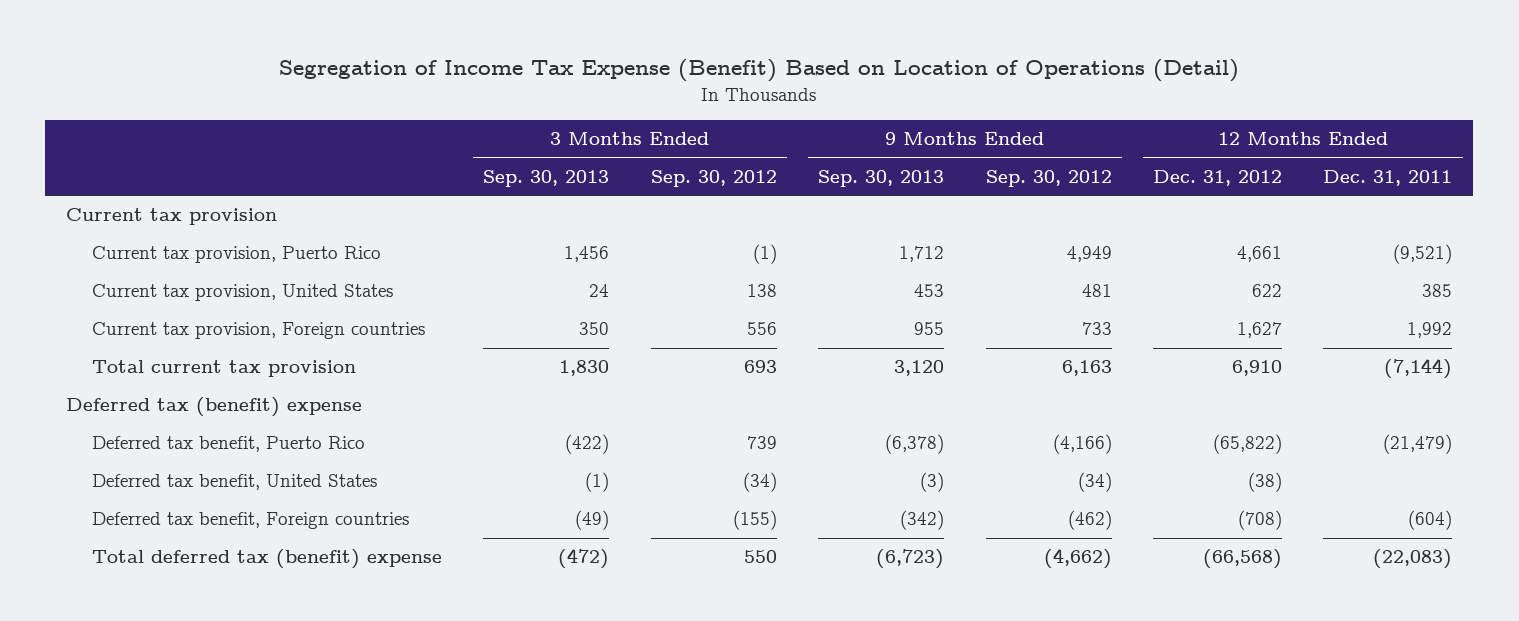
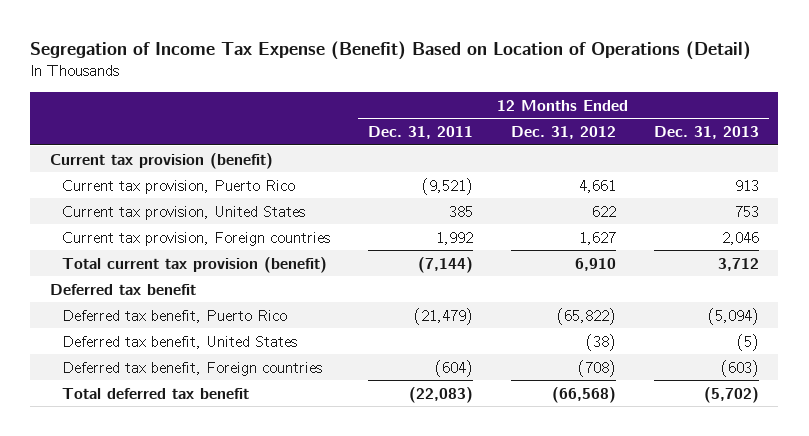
- | 3 Months Ended Sep. 30, 2013 | 3 Months Ended Sep. 30, 2012 | 9 Months Ended Sep. 30, 2013 | 9 Months Ended Sep. 30, 2012 | 12 Months Ended Dec. 31, 2012 | 12 Months Ended Dec. 31, 2011
+ | 12 Months Ended Dec. 31, 2011 | 12 Months Ended Dec. 31, 2012 | 12 Months Ended Dec. 31, 2013
- Current tax provision
+ Current tax provision (benefit)
- Total current tax provision | 1,830 | 693 | 3,120 | 6,163 | 6,910 | (7,144)
- Deferred tax (benefit) expense
+ Total current tax provision (benefit) | (7,144) | 6,910 | 3,712
+ Deferred tax benefit
- Total deferred tax (benefit) expense | (472) | 550 | (6,723) | (4,662) | (66,568) | (22,083)
+ Total deferred tax benefit | (22,083) | (66,568) | (5,702)

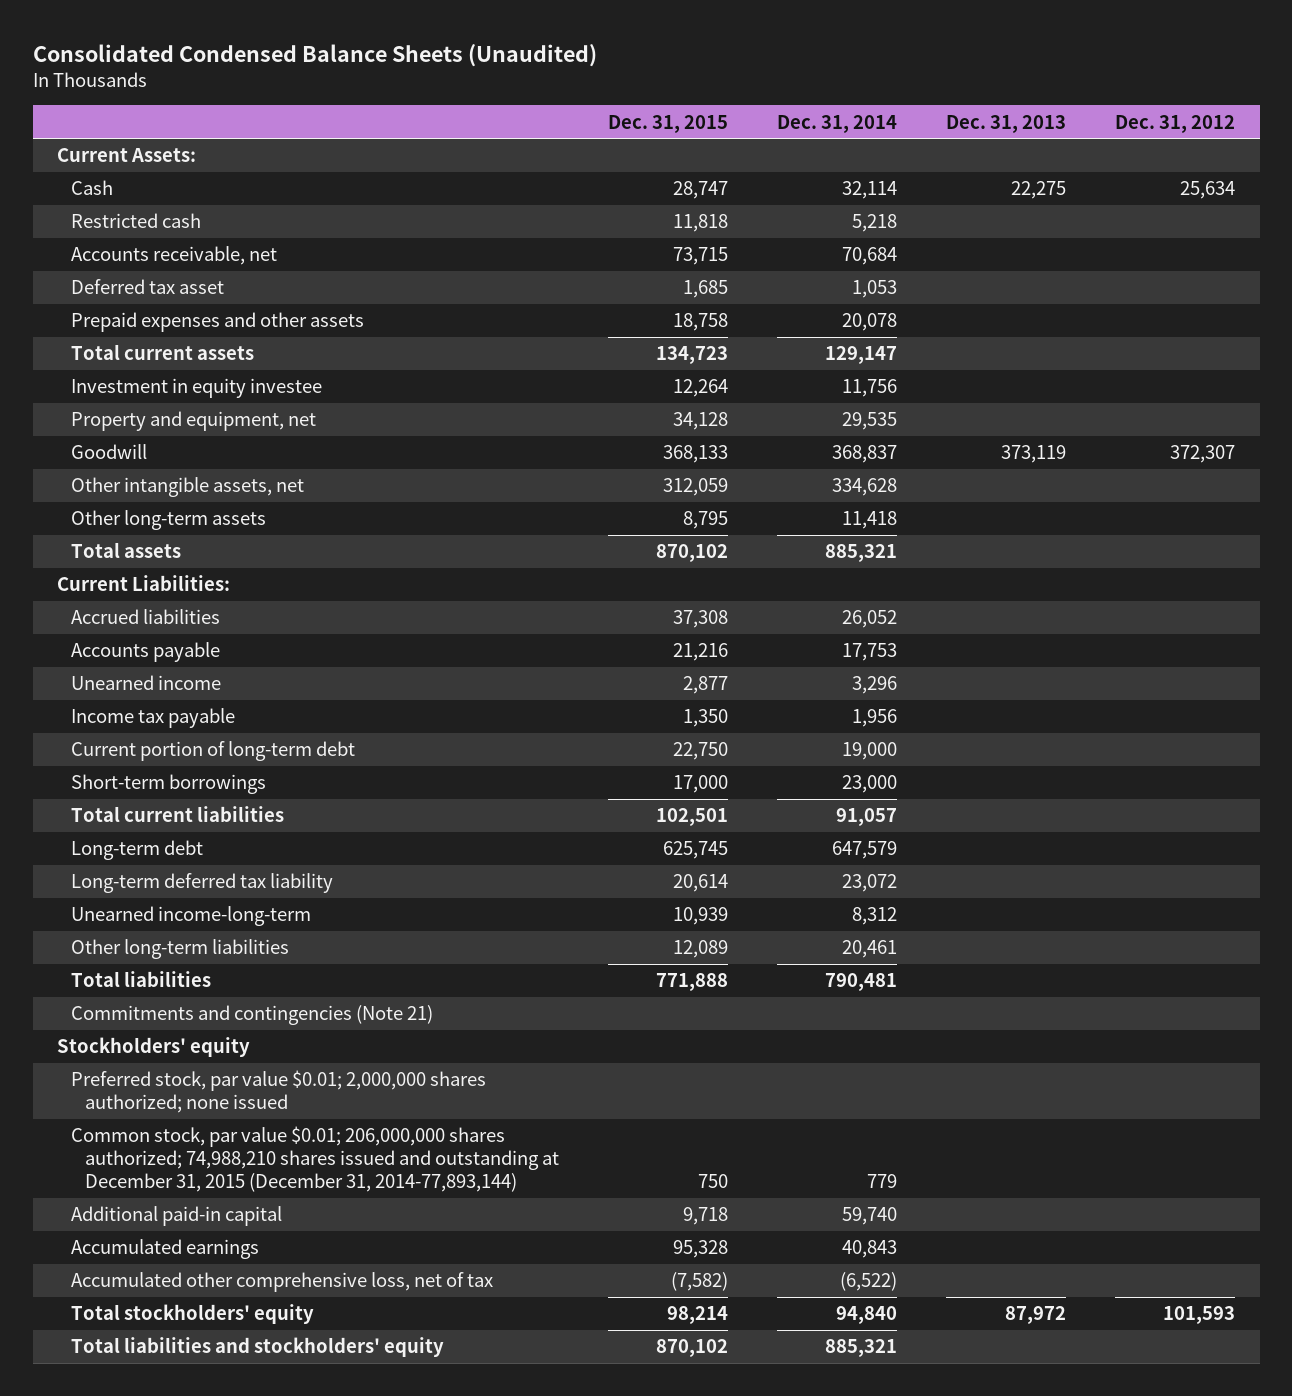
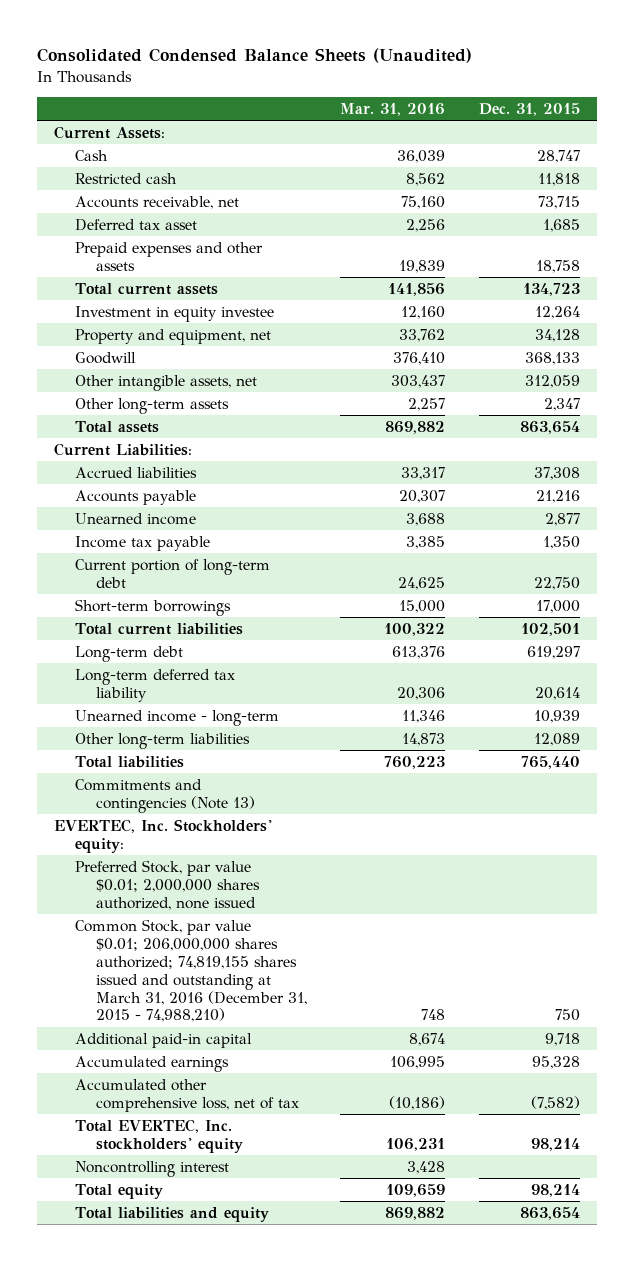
- | Dec. 31, 2015 | Dec. 31, 2014 | Dec. 31, 2013 | Dec. 31, 2012
+ | Mar. 31, 2016 | Dec. 31, 2015
- Other long-term assets | 8,795 | 11,418 | |
- Total assets | 870,102 | 885,321 | |
+ Other long-term assets | 2,257 | 2,347
+ Total assets | 869,882 | 863,654
- Long-term debt | 625,745 | 647,579 | |
+ Long-term debt | 613,376 | 619,297
- Unearned income-long-term | 10,939 | 8,312 | |
+ Unearned income - long-term | 11,346 | 10,939
- Total liabilities | 771,888 | 790,481 | |
- Commitments and contingencies (Note 21)
- Stockholders' equity
- Preferred stock, par value $0.01; 2,000,000 shares authorized; none issued
- Common stock, par value $0.01; 206,000,000 shares authorized; 74,988,210 shares issued and outstanding at December 31, 2015 (December 31, 2014-77,893,144) | 750 | 779 | |
+ Total liabilities | 760,223 | 765,440
+ Commitments and contingencies (Note 13)
+ EVERTEC, Inc. Stockholders' equity:
+ Preferred Stock, par value $0.01; 2,000,000 shares authorized, none issued
+ Common Stock, par value $0.01; 206,000,000 shares authorized; 74,819,155 shares issued and outstanding at March 31, 2016 (December 31, 2015 - 74,988,210) | 748 | 750
- Total stockholders' equity | 98,214 | 94,840 | 87,972 | 101,593
- Total liabilities and stockholders' equity | 870,102 | 885,321 | |
+ Total EVERTEC, Inc. stockholders' equity | 106,231 | 98,214
+ Noncontrolling interest | 3,428 |
+ Total equity | 109,659 | 98,214
+ Total liabilities and equity | 869,882 | 863,654

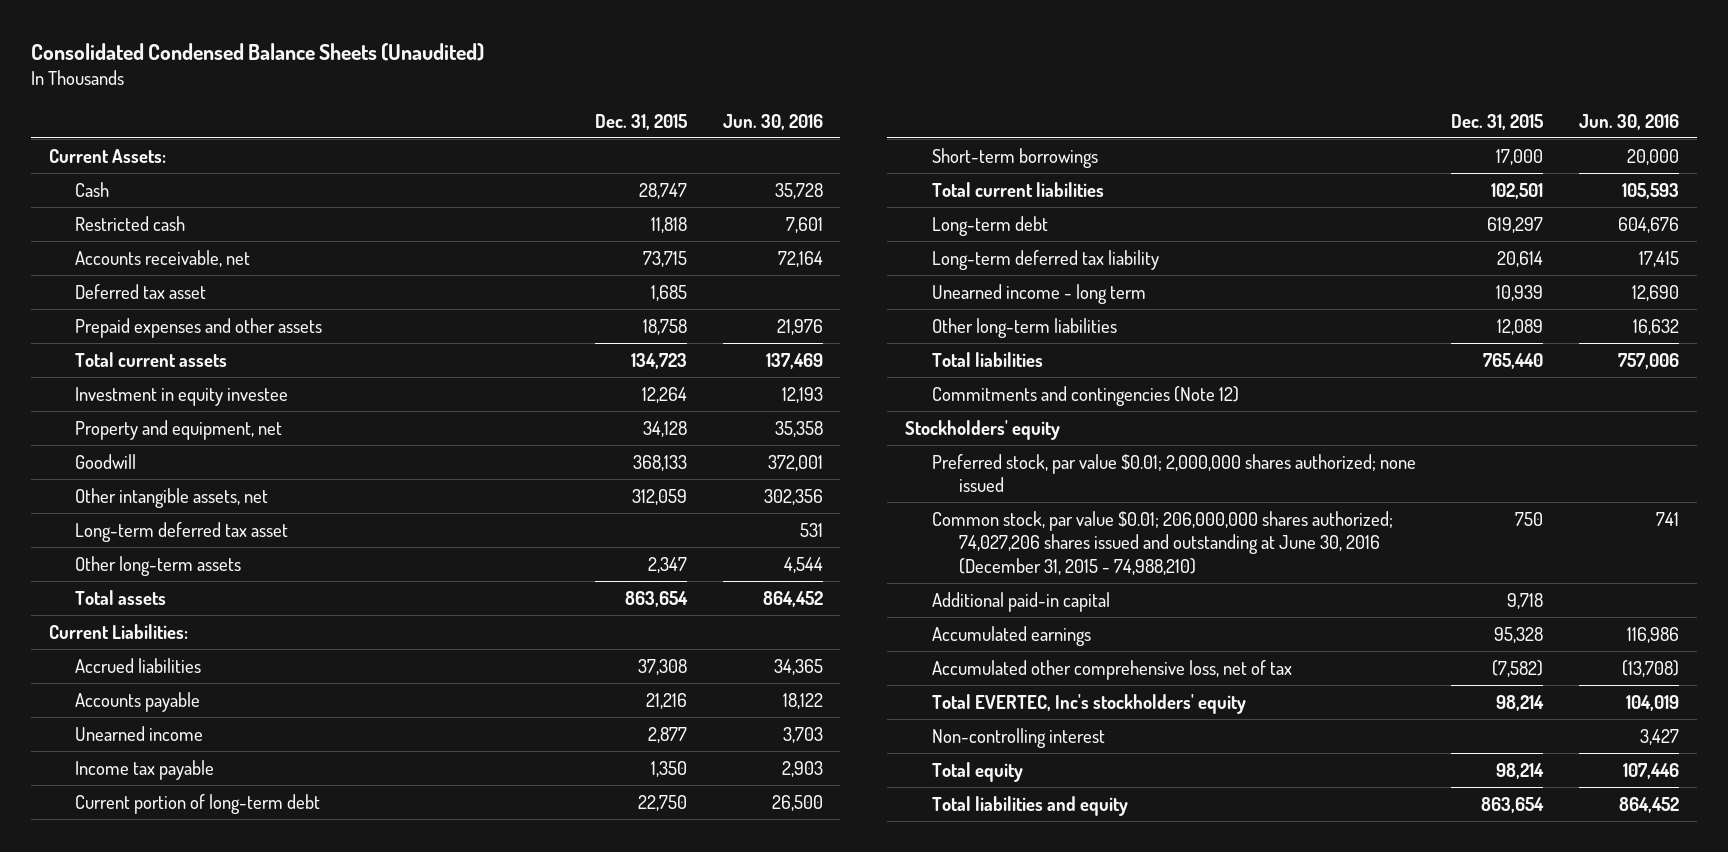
- | Mar. 31, 2016 | Dec. 31, 2015
+ | Dec. 31, 2015 | Jun. 30, 2016
+ Long-term deferred tax asset | | 531
- Unearned income - long-term | 11,346 | 10,939
+ Unearned income - long term | 10,939 | 12,690
- Commitments and contingencies (Note 13)
- EVERTEC, Inc. Stockholders' equity:
- Preferred Stock, par value $0.01; 2,000,000 shares authorized, none issued
- Common Stock, par value $0.01; 206,000,000 shares authorized; 74,819,155 shares issued and outstanding at March 31, 2016 (December 31, 2015 - 74,988,210) | 748 | 750
+ Commitments and contingencies (Note 12)
+ Stockholders' equity
+ Preferred stock, par value $0.01; 2,000,000 shares authorized; none issued
+ Common stock, par value $0.01; 206,000,000 shares authorized; 74,027,206 shares issued and outstanding at June 30, 2016 (December 31, 2015 - 74,988,210) | 750 | 741
- Total EVERTEC, Inc. stockholders' equity | 106,231 | 98,214
- Noncontrolling interest | 3,428 |
+ Total EVERTEC, Inc's stockholders' equity | 98,214 | 104,019
+ Non-controlling interest | | 3,427

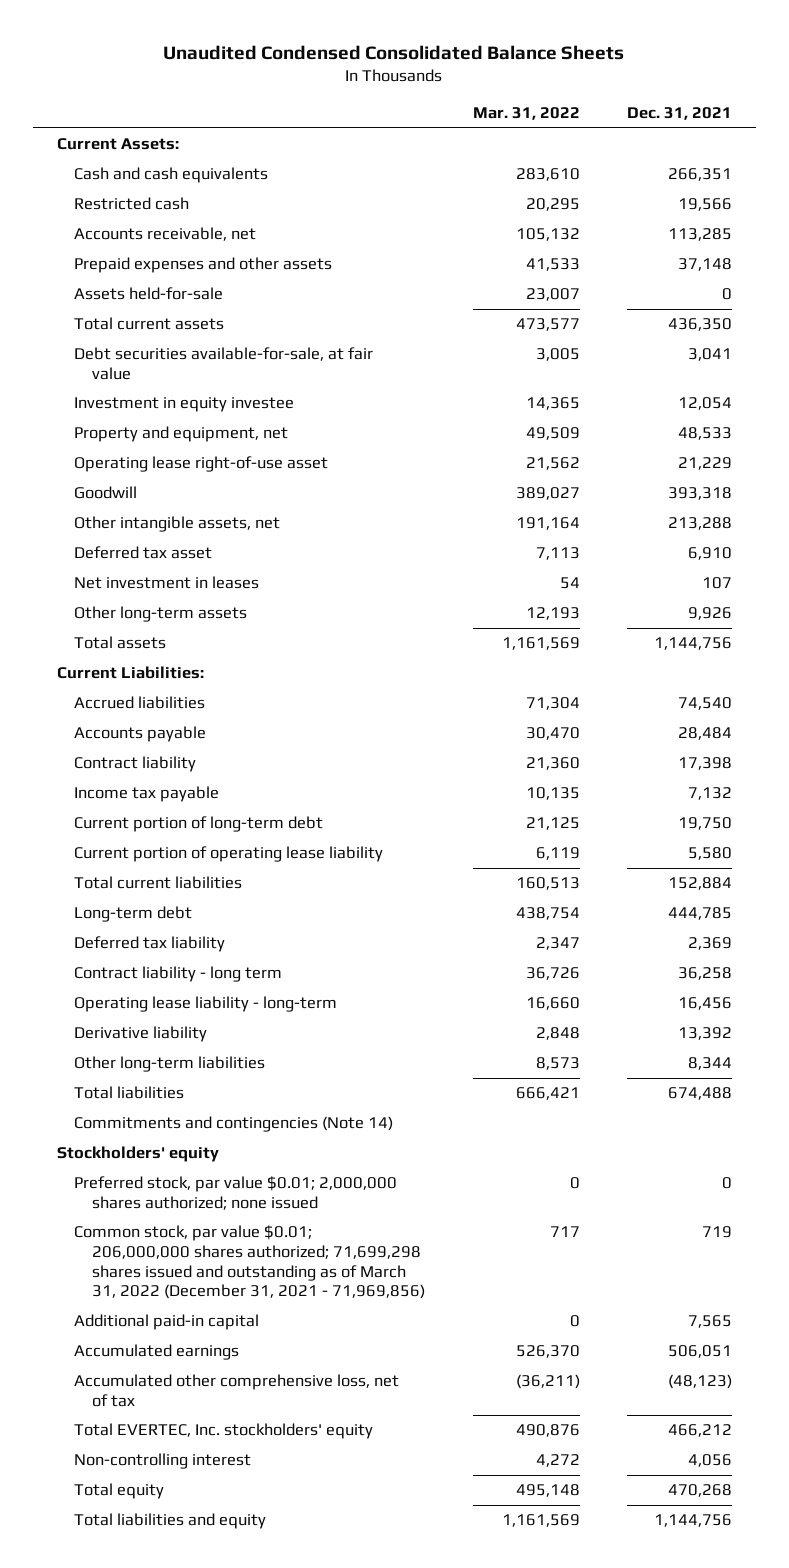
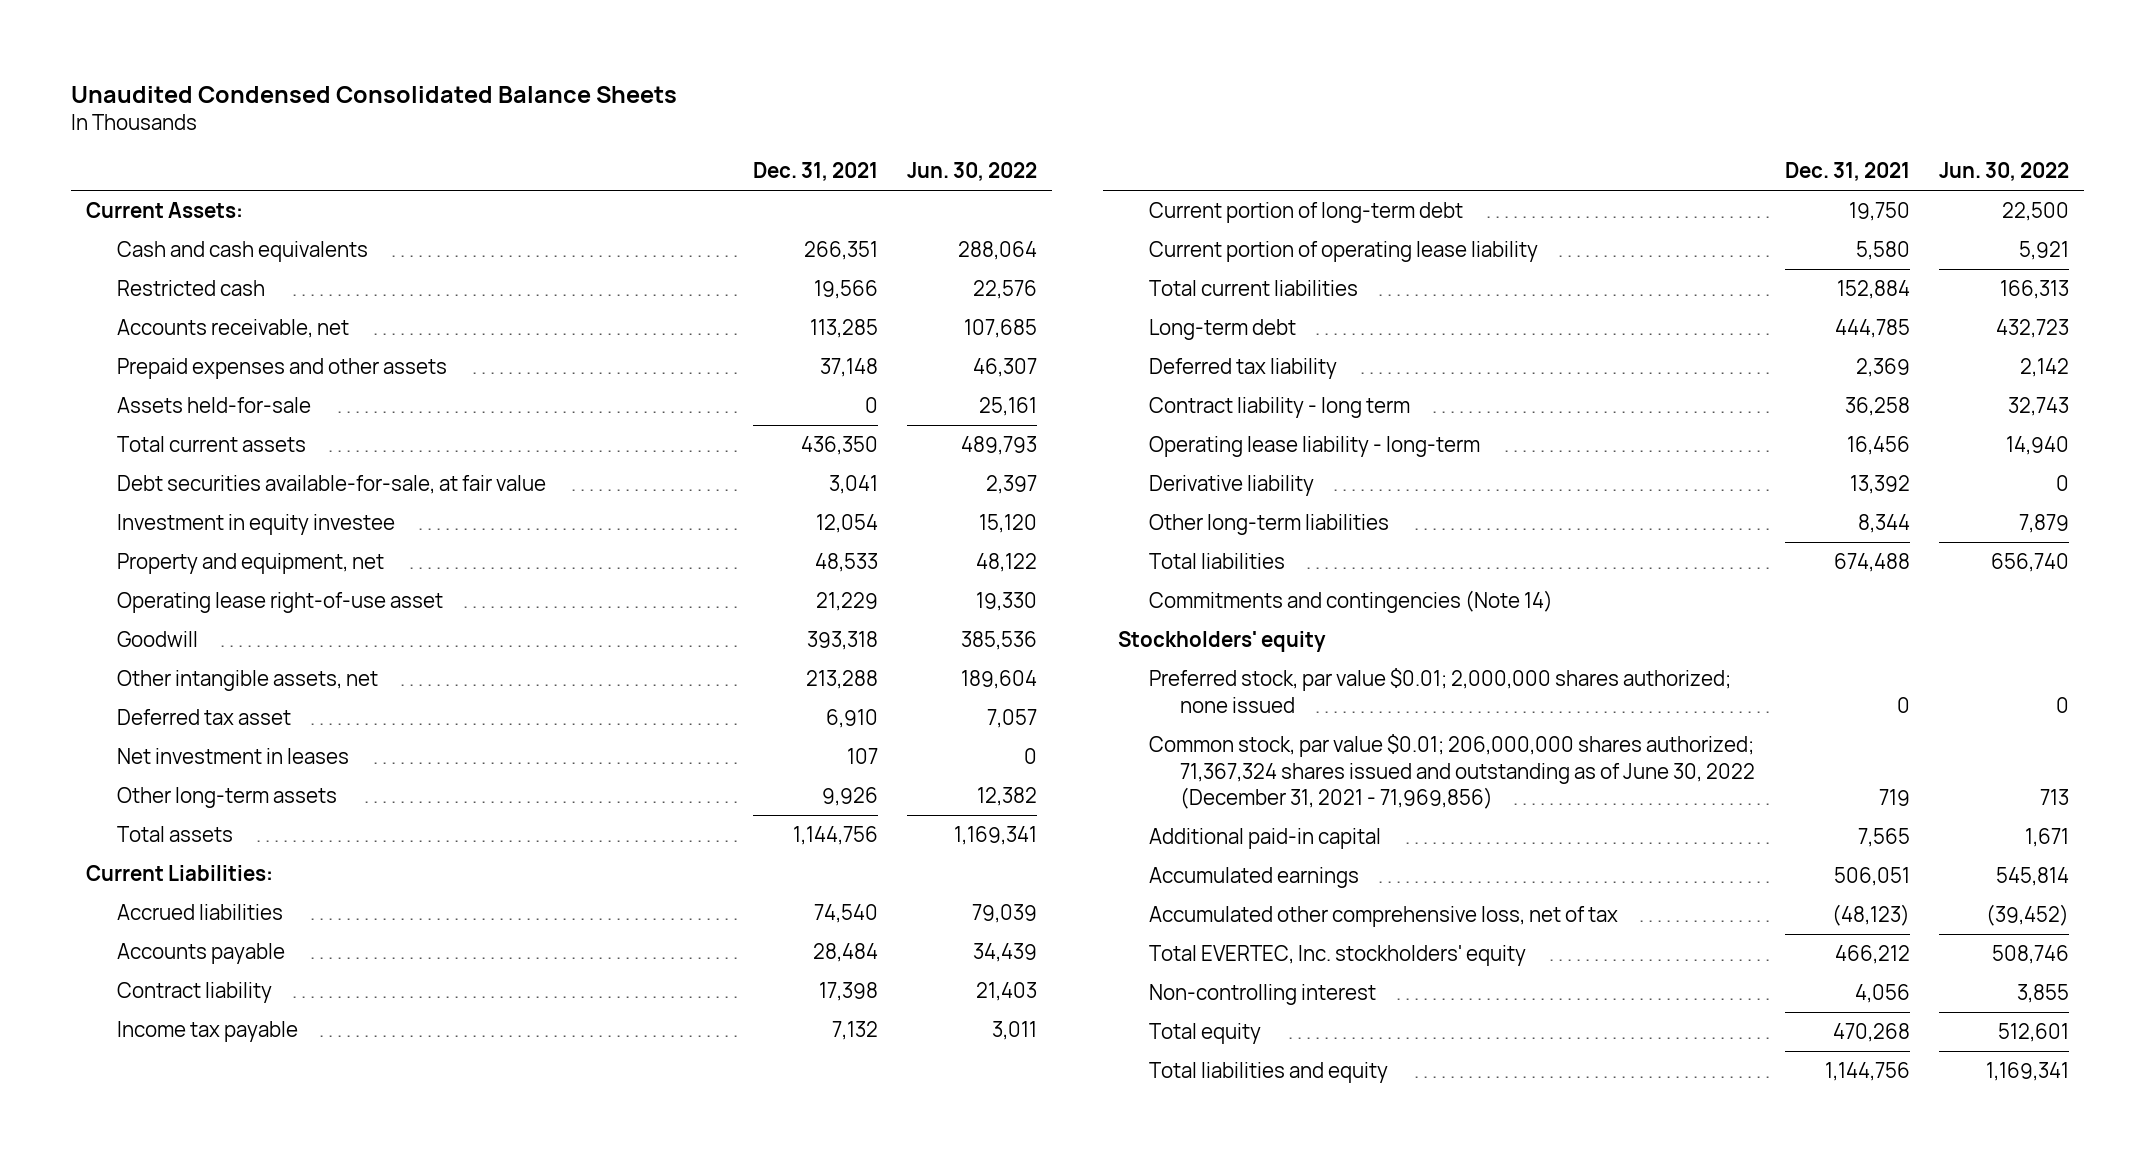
- | Mar. 31, 2022 | Dec. 31, 2021
+ | Dec. 31, 2021 | Jun. 30, 2022
- Common stock, par value $0.01; 206,000,000 shares authorized; 71,699,298 shares issued and outstanding as of March 31, 2022 (December 31, 2021 - 71,969,856) | 717 | 719
+ Common stock, par value $0.01; 206,000,000 shares authorized; 71,367,324 shares issued and outstanding as of June 30, 2022 (December 31, 2021 - 71,969,856) | 719 | 713

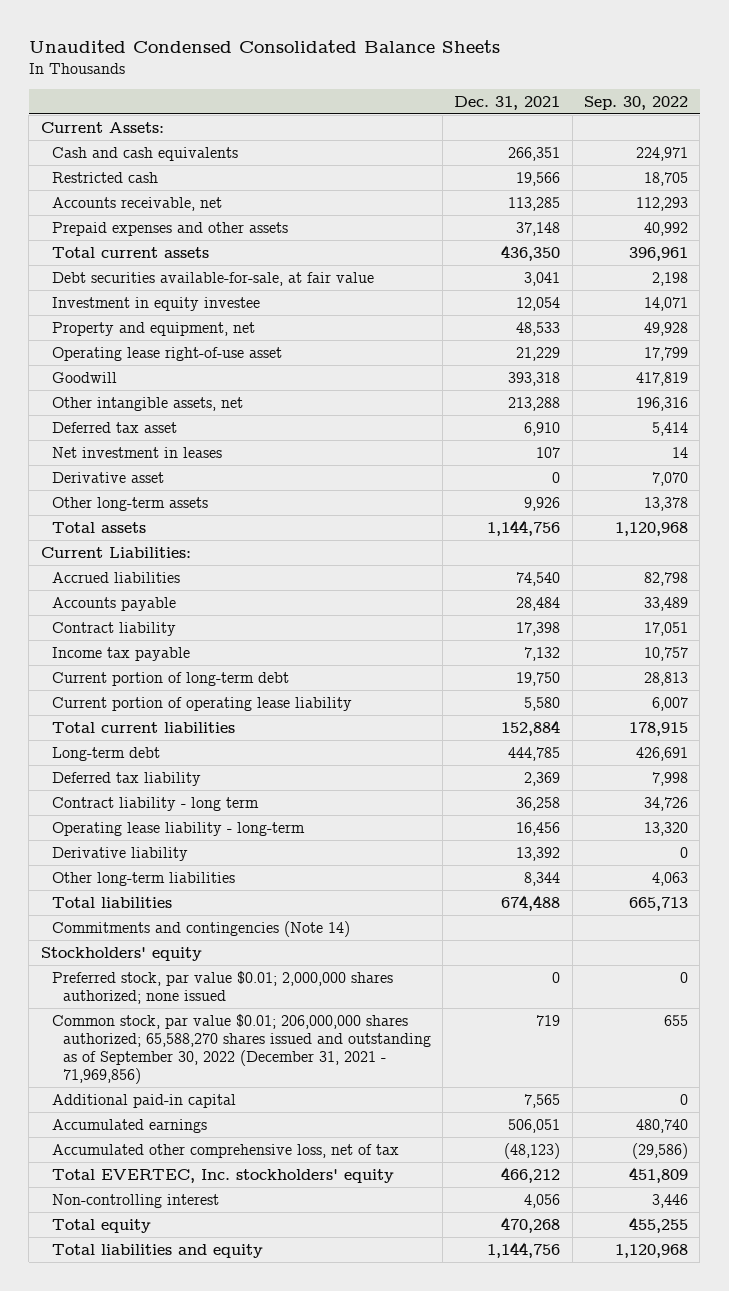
- | Dec. 31, 2021 | Jun. 30, 2022
+ | Dec. 31, 2021 | Sep. 30, 2022
- Assets held-for-sale | 0 | 25,161
+ Derivative asset | 0 | 7,070
- Common stock, par value $0.01; 206,000,000 shares authorized; 71,367,324 shares issued and outstanding as of June 30, 2022 (December 31, 2021 - 71,969,856) | 719 | 713
+ Common stock, par value $0.01; 206,000,000 shares authorized; 65,588,270 shares issued and outstanding as of September 30, 2022 (December 31, 2021 - 71,969,856) | 719 | 655

